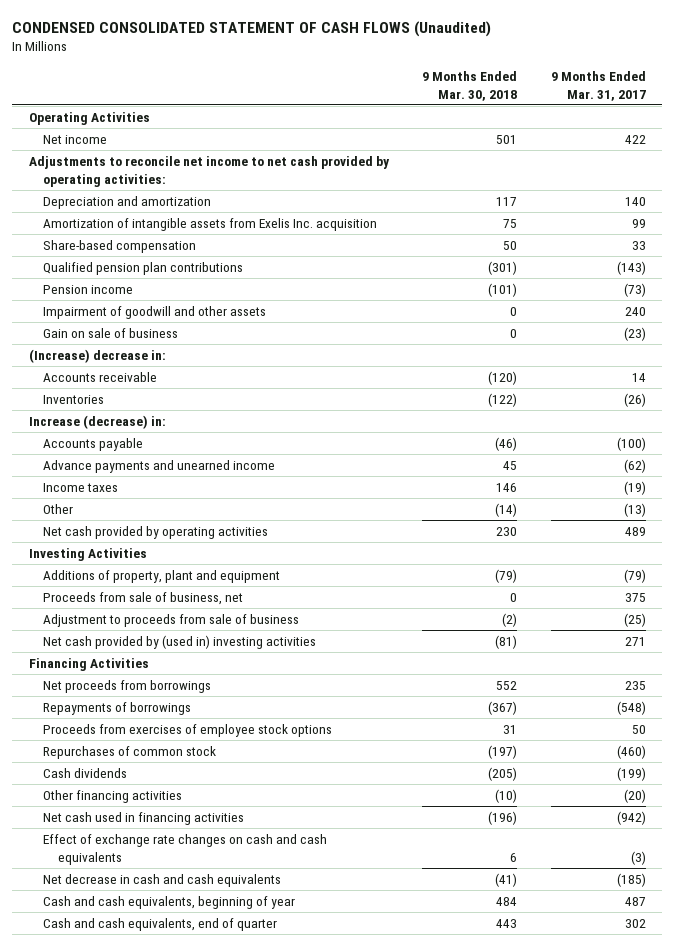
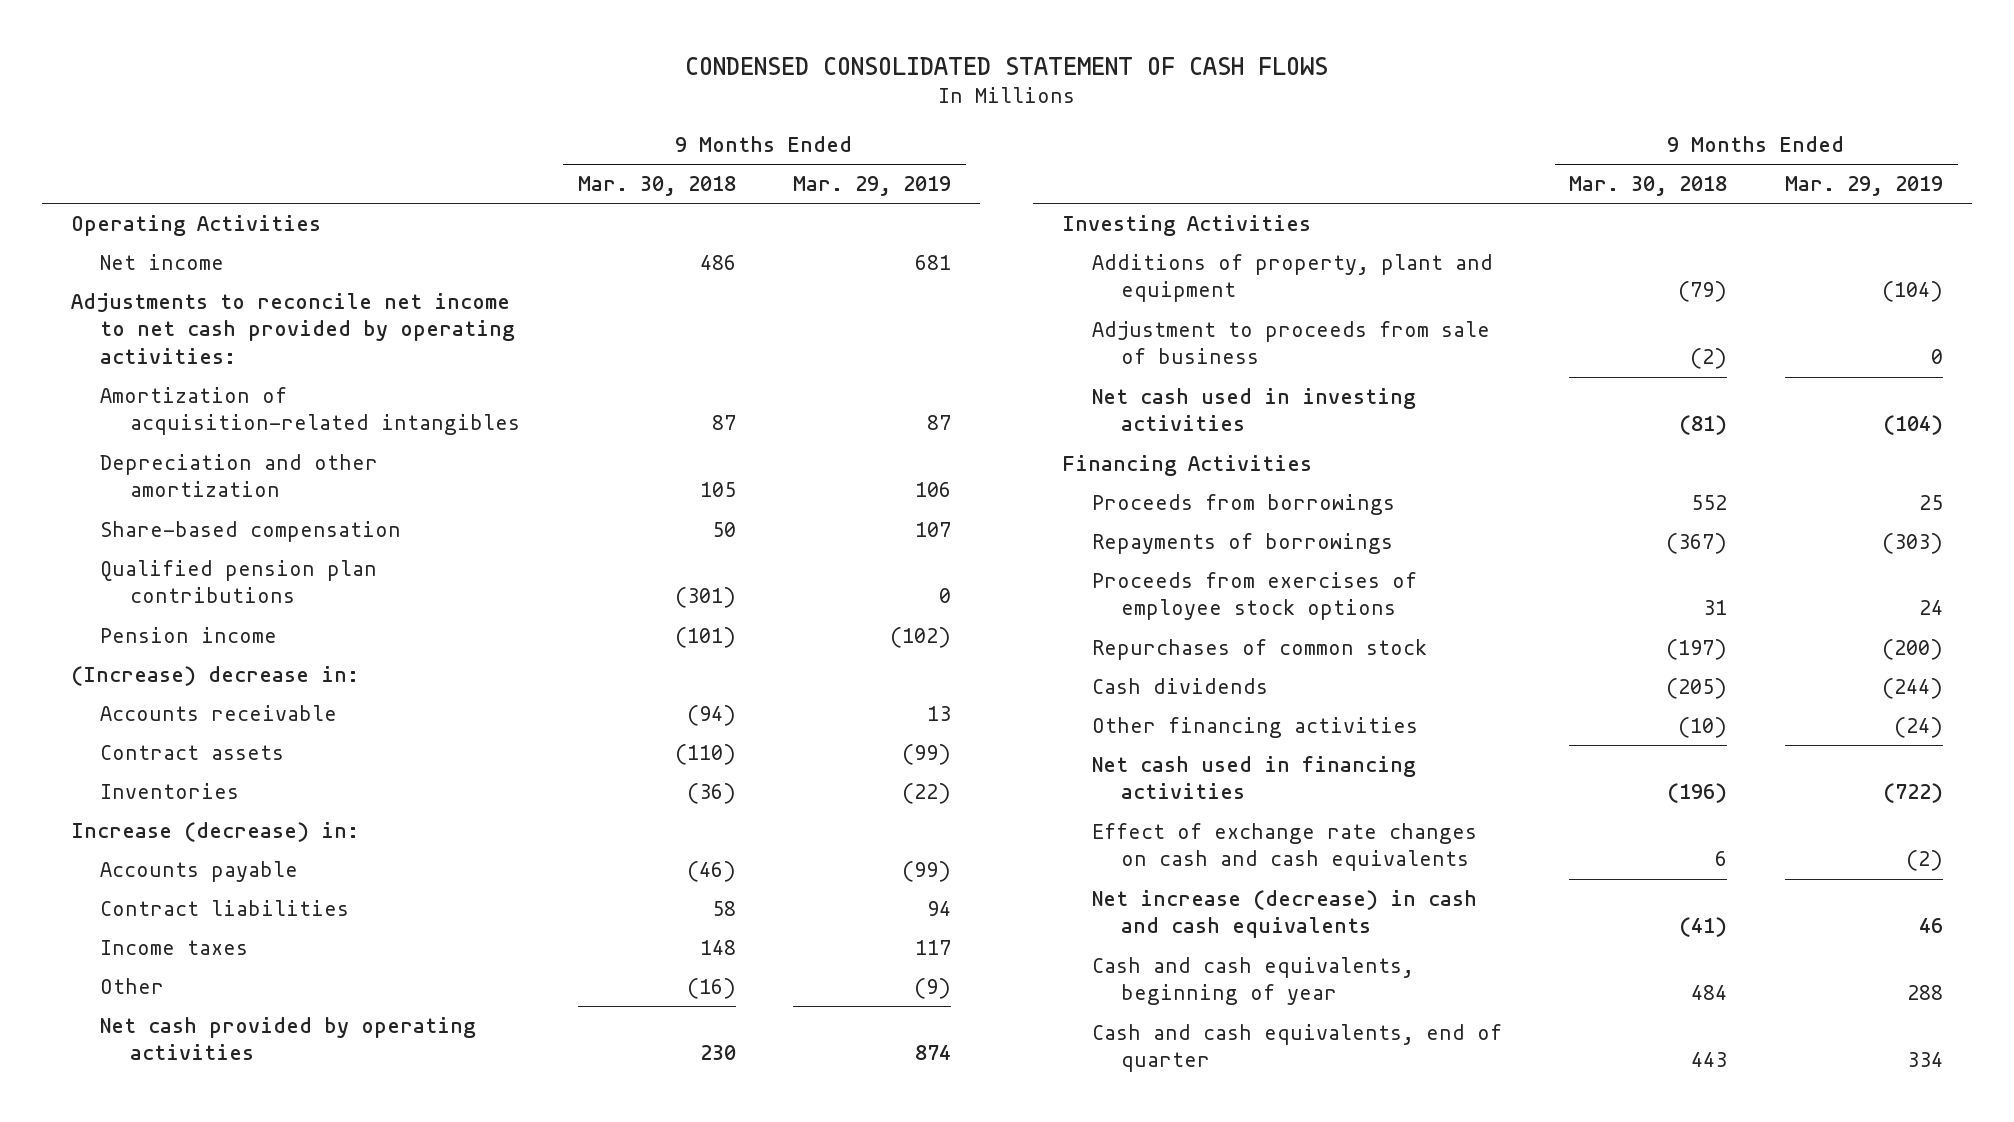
- CONDENSED CONSOLIDATED STATEMENT OF CASH FLOWS (Unaudited)
+ CONDENSED CONSOLIDATED STATEMENT OF CASH FLOWS
- | 9 Months Ended Mar. 30, 2018 | 9 Months Ended Mar. 31, 2017
+ | 9 Months Ended Mar. 30, 2018 | 9 Months Ended Mar. 29, 2019
- Net income | 501 | 422
+ Net income | 486 | 681
- Depreciation and amortization | 117 | 140
- Amortization of intangible assets from Exelis Inc. acquisition | 75 | 99
+ Amortization of acquisition-related intangibles | 87 | 87
+ Depreciation and other amortization | 105 | 106
- Impairment of goodwill and other assets | 0 | 240
- Gain on sale of business | 0 | (23)
- Accounts receivable | (120) | 14
- Inventories | (122) | (26)
+ Accounts receivable | (94) | 13
+ Contract assets | (110) | (99)
+ Inventories | (36) | (22)
- Advance payments and unearned income | 45 | (62)
- Income taxes | 146 | (19)
- Other | (14) | (13)
+ Contract liabilities | 58 | 94
+ Income taxes | 148 | 117
+ Other | (16) | (9)
- Proceeds from sale of business, net | 0 | 375
- Net cash provided by (used in) investing activities | (81) | 271
+ Net cash used in investing activities | (81) | (104)
- Net proceeds from borrowings | 552 | 235
+ Proceeds from borrowings | 552 | 25
- Net decrease in cash and cash equivalents | (41) | (185)
+ Net increase (decrease) in cash and cash equivalents | (41) | 46

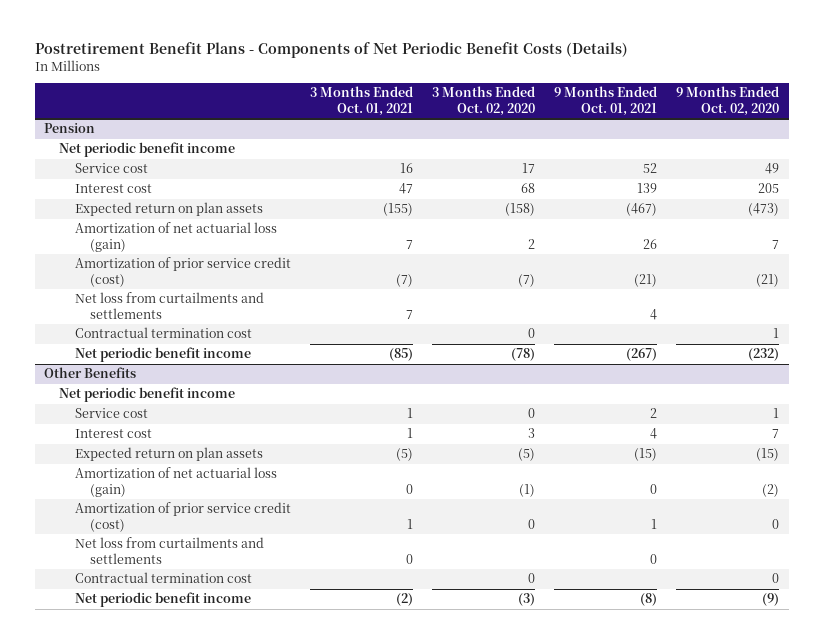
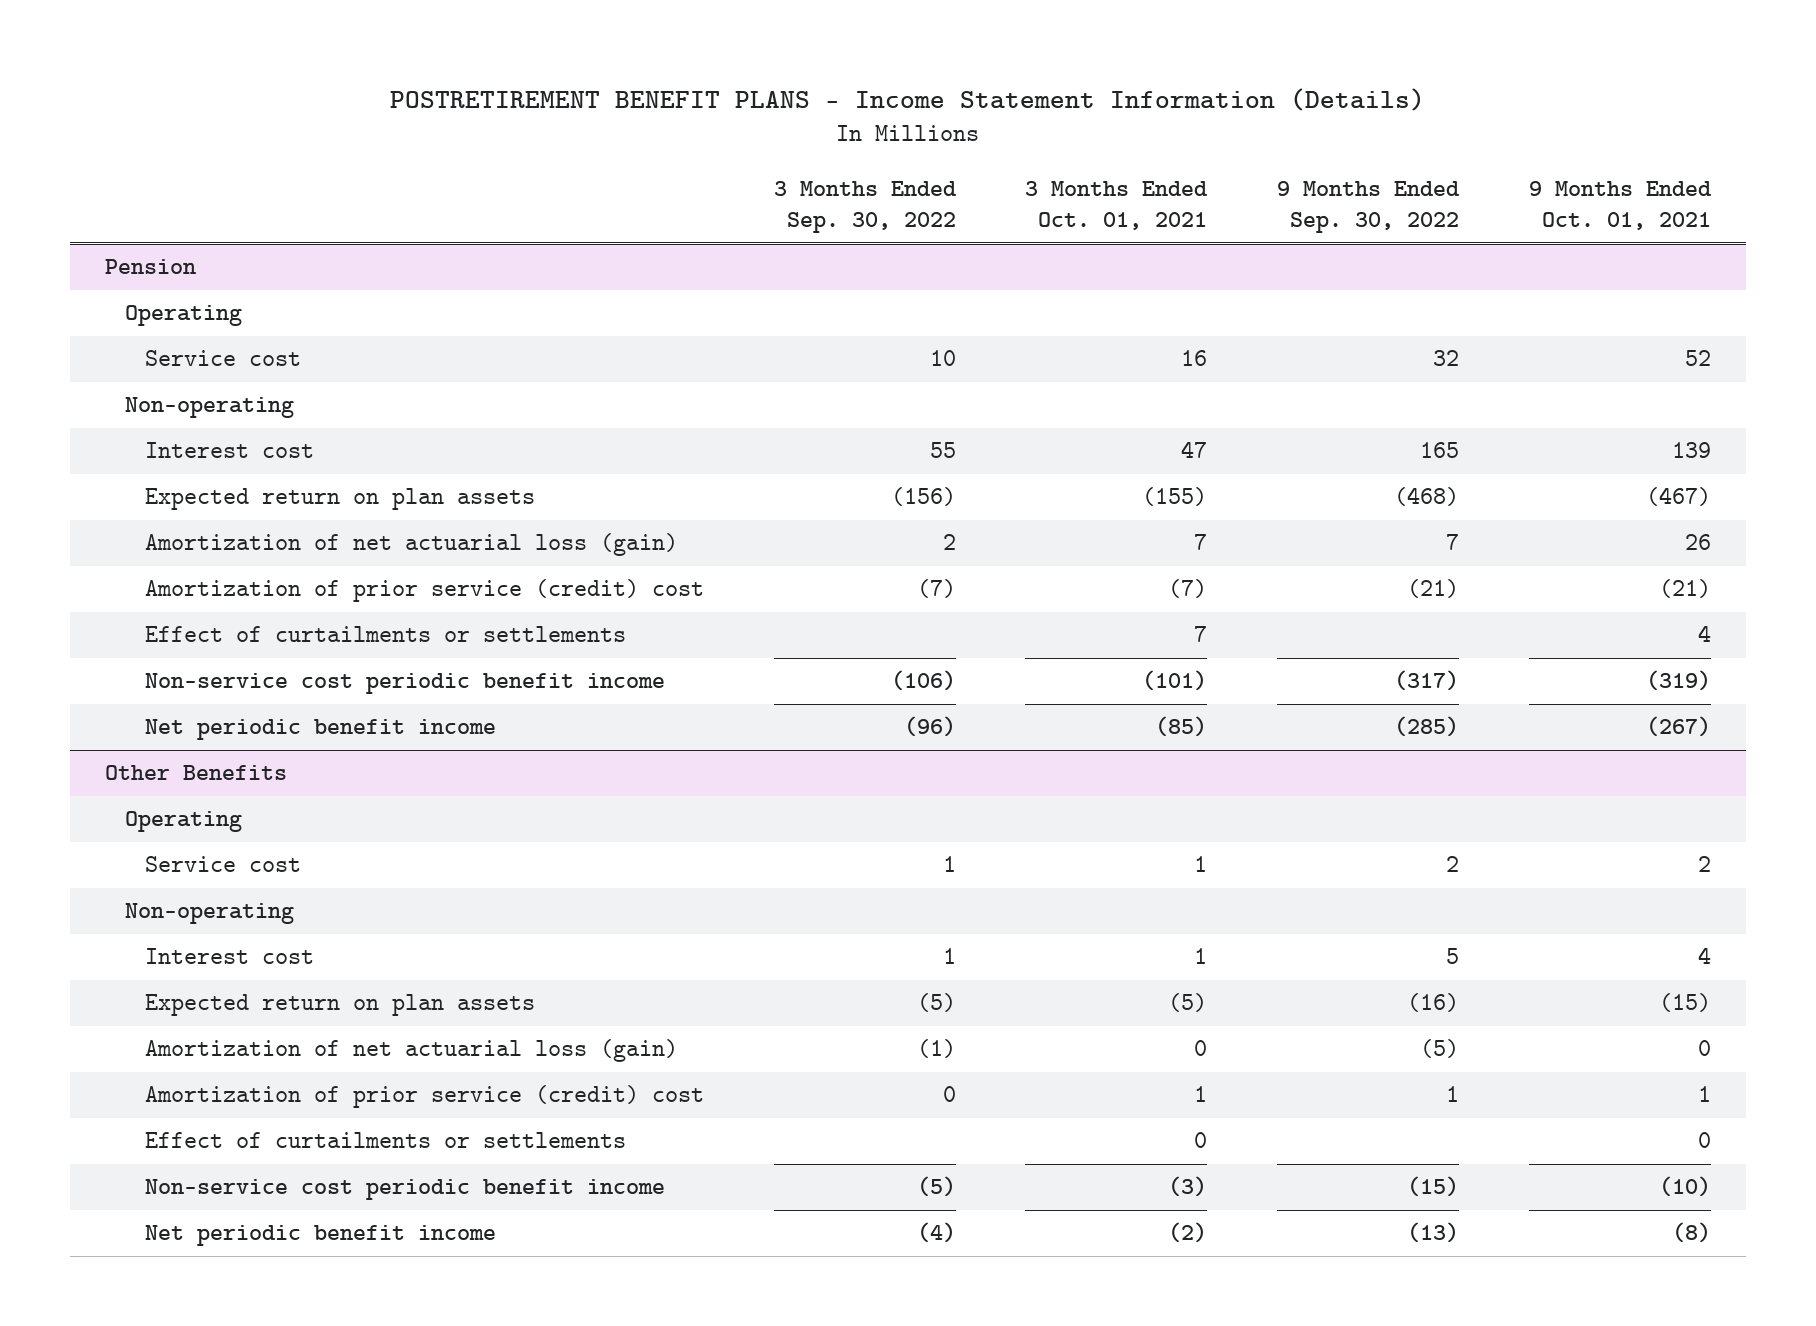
- Postretirement Benefit Plans - Components of Net Periodic Benefit Costs (Details)
+ POSTRETIREMENT BENEFIT PLANS - Income Statement Information (Details)
- | 3 Months Ended Oct. 01, 2021 | 3 Months Ended Oct. 02, 2020 | 9 Months Ended Oct. 01, 2021 | 9 Months Ended Oct. 02, 2020
+ | 3 Months Ended Sep. 30, 2022 | 3 Months Ended Oct. 01, 2021 | 9 Months Ended Sep. 30, 2022 | 9 Months Ended Oct. 01, 2021
@ Pension
- Net periodic benefit income
+ Operating
+ Non-operating
- Amortization of prior service credit (cost) | (7) | (7) | (21) | (21)
- Net loss from curtailments and settlements | 7 | | 4 |
- Contractual termination cost | | 0 | | 1
+ Amortization of prior service (credit) cost | (7) | (7) | (21) | (21)
+ Effect of curtailments or settlements | | 7 | | 4
+ Non-service cost periodic benefit income | (106) | (101) | (317) | (319)
@ Other Benefits
- Net periodic benefit income
+ Operating
+ Non-operating
- Amortization of prior service credit (cost) | 1 | 0 | 1 | 0
- Net loss from curtailments and settlements | 0 | | 0 |
- Contractual termination cost | | 0 | | 0
+ Amortization of prior service (credit) cost | 0 | 1 | 1 | 1
+ Effect of curtailments or settlements | | 0 | | 0
+ Non-service cost periodic benefit income | (5) | (3) | (15) | (10)

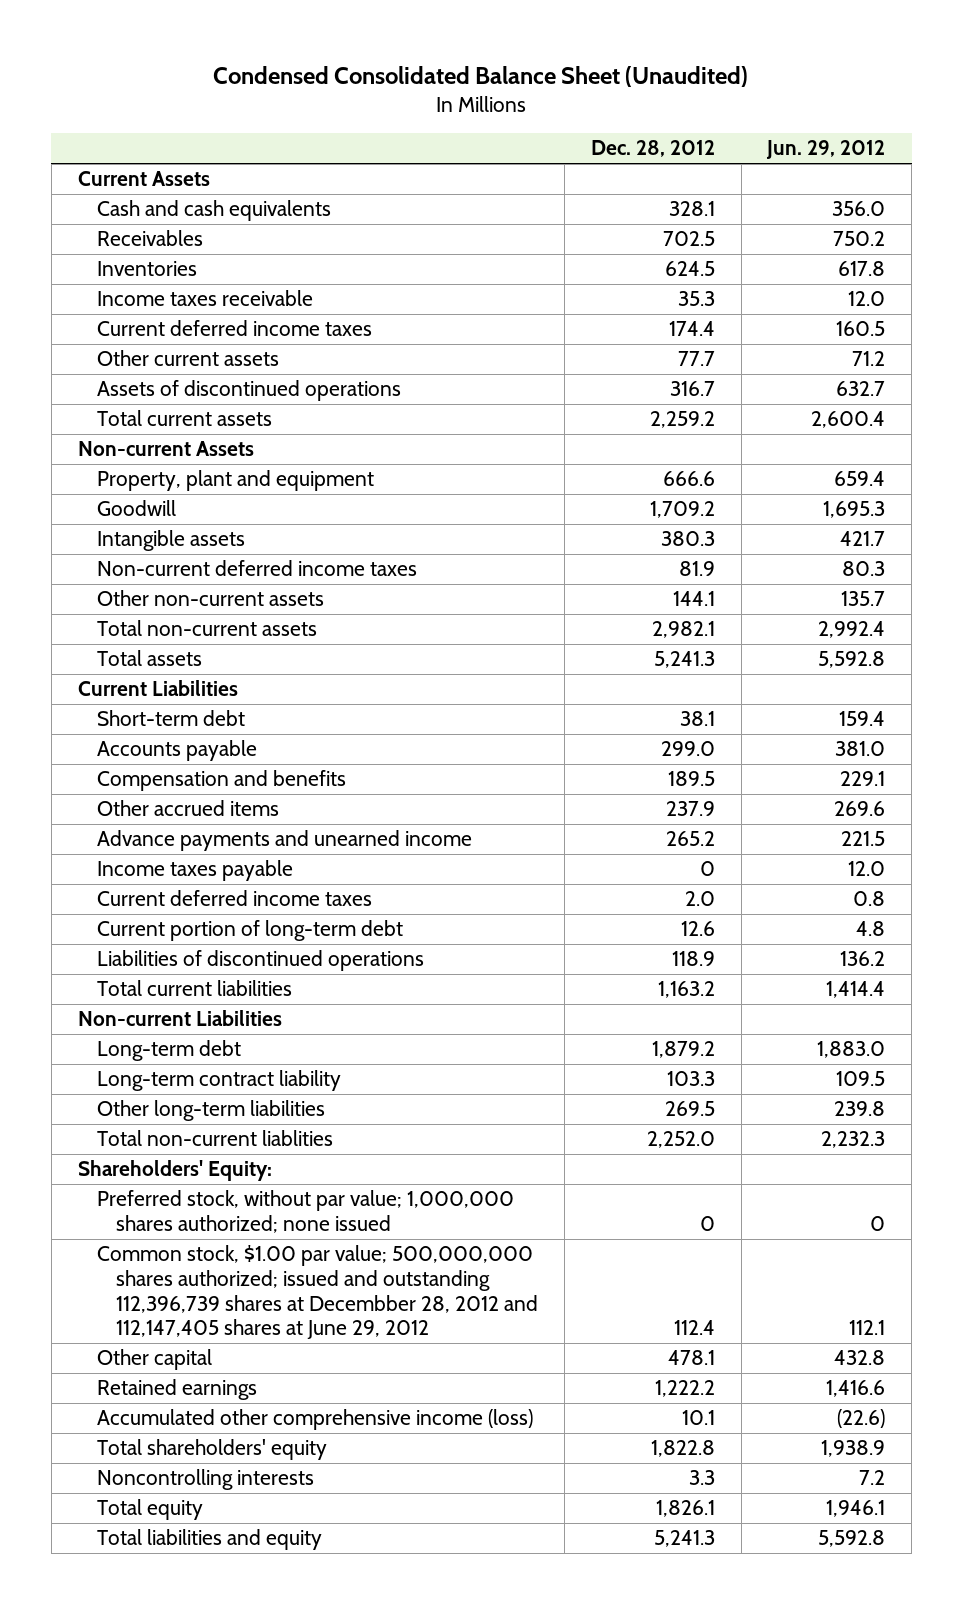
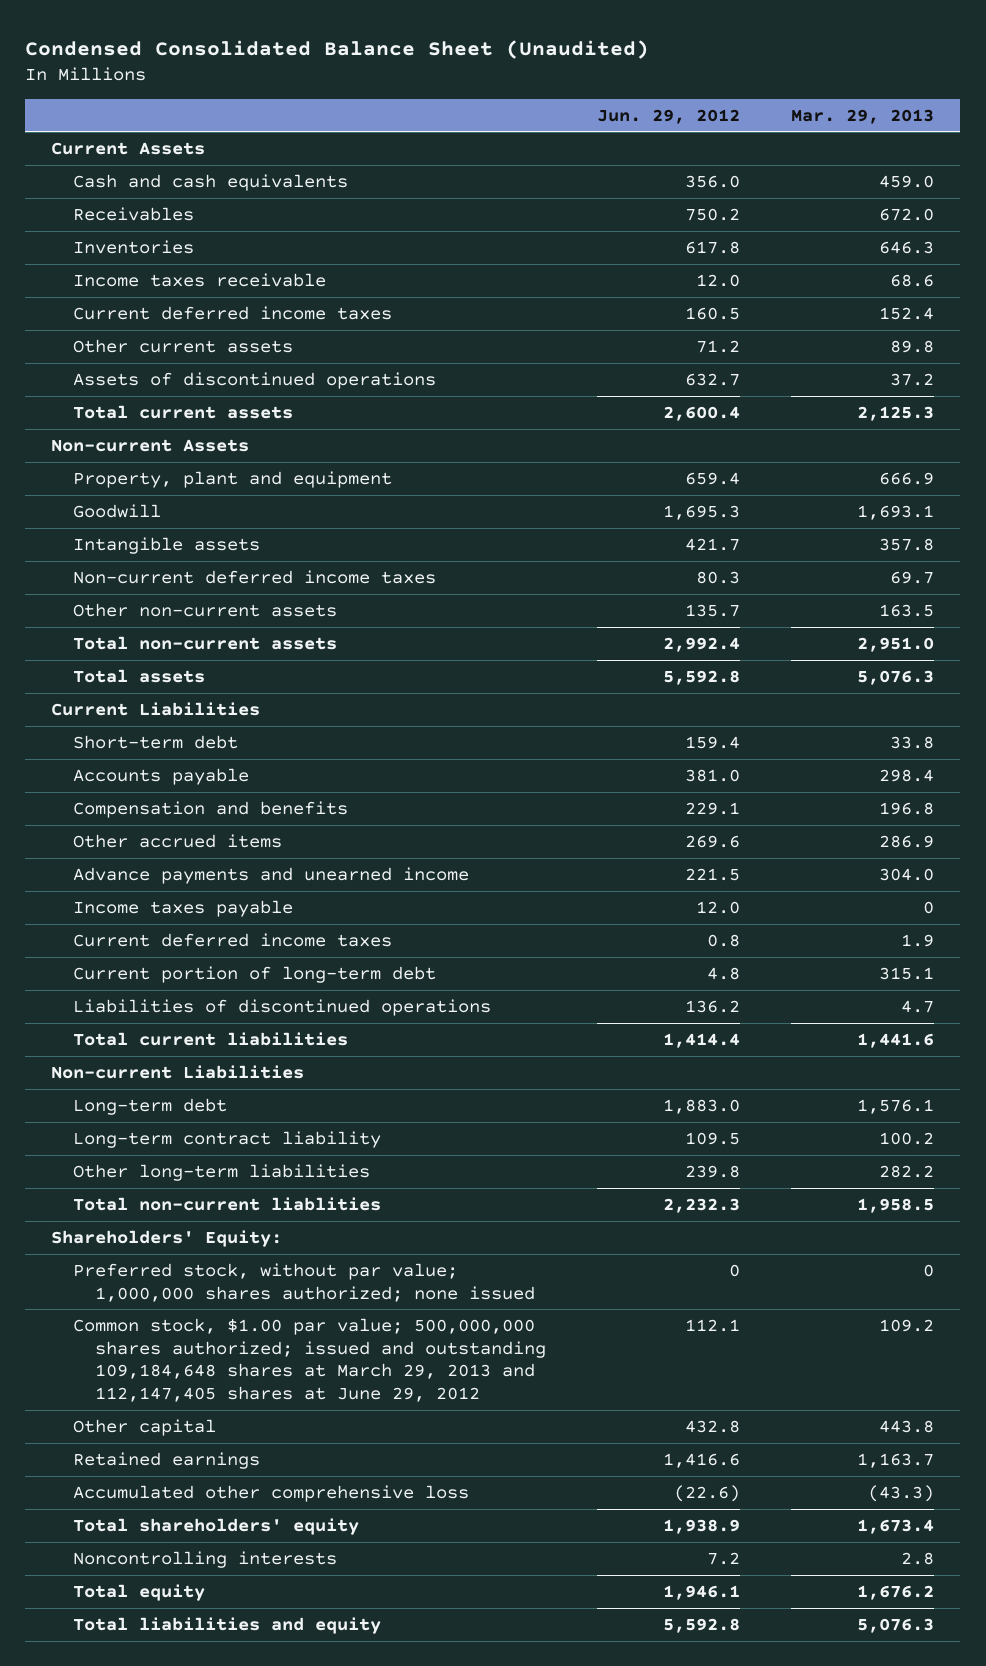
- | Dec. 28, 2012 | Jun. 29, 2012
+ | Jun. 29, 2012 | Mar. 29, 2013
- Common stock, $1.00 par value; 500,000,000 shares authorized; issued and outstanding 112,396,739 shares at Decembber 28, 2012 and 112,147,405 shares at June 29, 2012 | 112.4 | 112.1
+ Common stock, $1.00 par value; 500,000,000 shares authorized; issued and outstanding 109,184,648 shares at March 29, 2013 and 112,147,405 shares at June 29, 2012 | 112.1 | 109.2
- Accumulated other comprehensive income (loss) | 10.1 | (22.6)
+ Accumulated other comprehensive loss | (22.6) | (43.3)

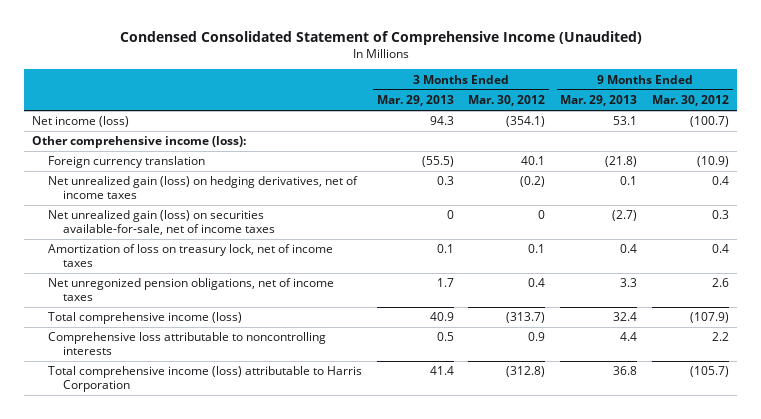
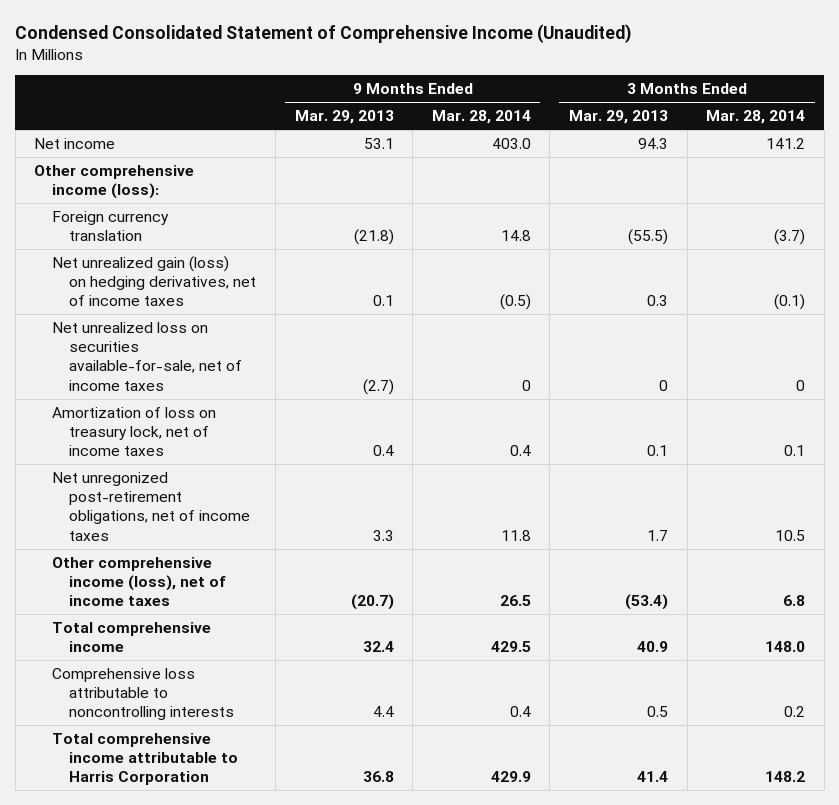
- | 3 Months Ended Mar. 29, 2013 | 3 Months Ended Mar. 30, 2012 | 9 Months Ended Mar. 29, 2013 | 9 Months Ended Mar. 30, 2012
+ | 9 Months Ended Mar. 29, 2013 | 9 Months Ended Mar. 28, 2014 | 3 Months Ended Mar. 29, 2013 | 3 Months Ended Mar. 28, 2014
- Net income (loss) | 94.3 | (354.1) | 53.1 | (100.7)
+ Net income | 53.1 | 403.0 | 94.3 | 141.2
- Net unrealized gain (loss) on securities available-for-sale, net of income taxes | 0 | 0 | (2.7) | 0.3
+ Net unrealized loss on securities available-for-sale, net of income taxes | (2.7) | 0 | 0 | 0
- Net unregonized pension obligations, net of income taxes | 1.7 | 0.4 | 3.3 | 2.6
- Total comprehensive income (loss) | 40.9 | (313.7) | 32.4 | (107.9)
+ Net unregonized post-retirement obligations, net of income taxes | 3.3 | 11.8 | 1.7 | 10.5
+ Other comprehensive income (loss), net of income taxes | (20.7) | 26.5 | (53.4) | 6.8
+ Total comprehensive income | 32.4 | 429.5 | 40.9 | 148.0
- Total comprehensive income (loss) attributable to Harris Corporation | 41.4 | (312.8) | 36.8 | (105.7)
+ Total comprehensive income attributable to Harris Corporation | 36.8 | 429.9 | 41.4 | 148.2

